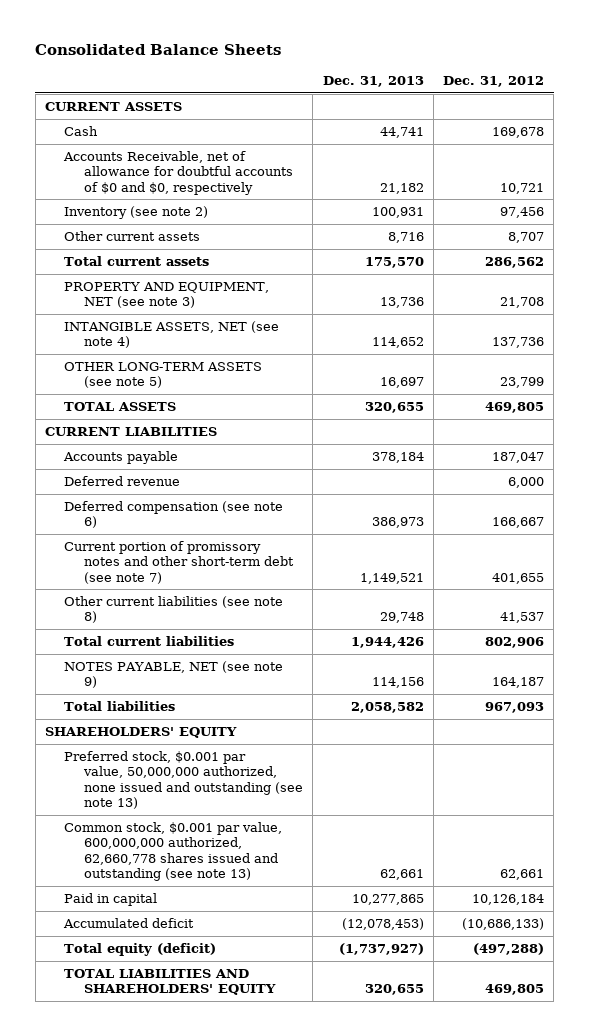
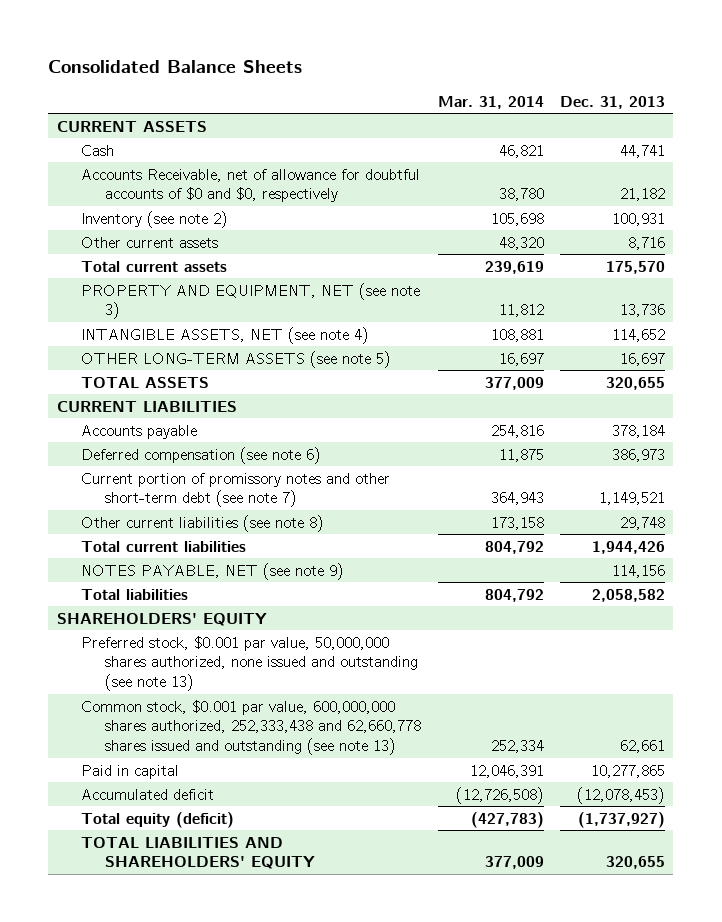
- | Dec. 31, 2013 | Dec. 31, 2012
+ | Mar. 31, 2014 | Dec. 31, 2013
- Deferred revenue | | 6,000
- Preferred stock, $0.001 par value, 50,000,000 authorized, none issued and outstanding (see note 13)
- Common stock, $0.001 par value, 600,000,000 authorized, 62,660,778 shares issued and outstanding (see note 13) | 62,661 | 62,661
+ Preferred stock, $0.001 par value, 50,000,000 shares authorized, none issued and outstanding (see note 13)
+ Common stock, $0.001 par value, 600,000,000 shares authorized, 252,333,438 and 62,660,778 shares issued and outstanding (see note 13) | 252,334 | 62,661

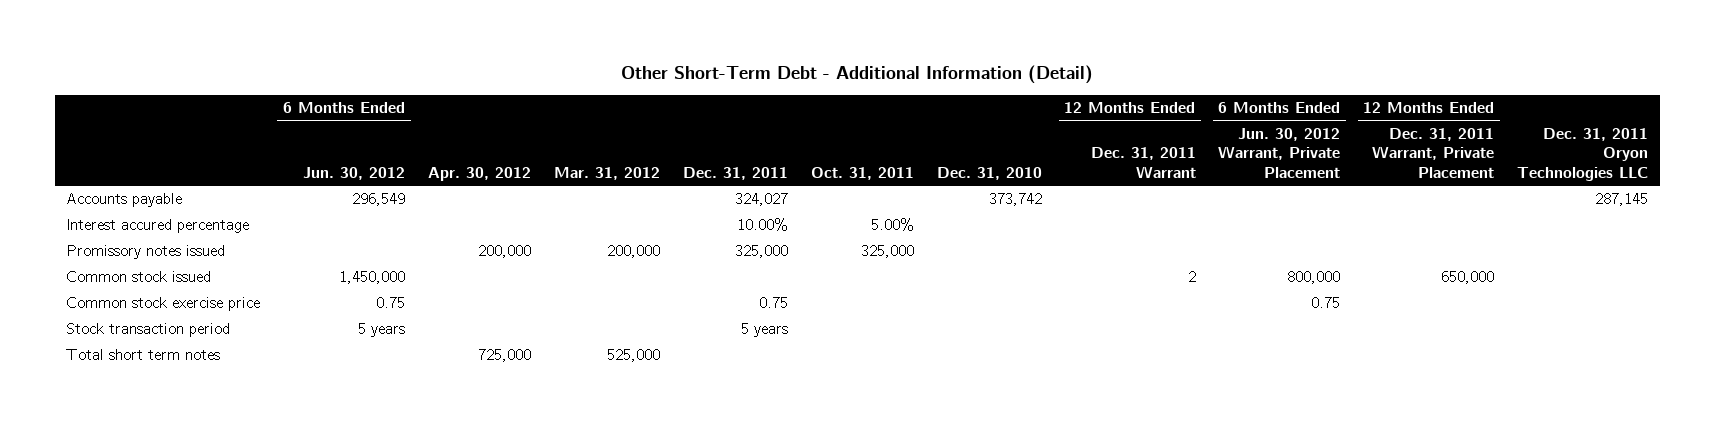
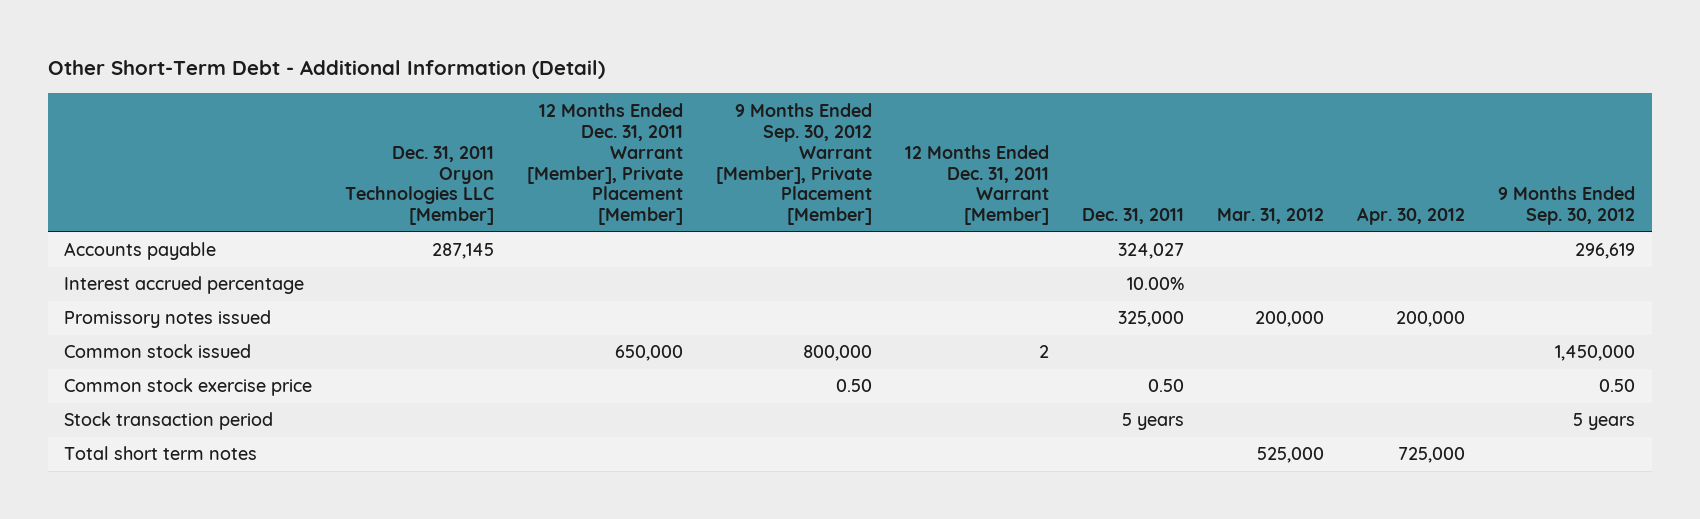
- | 6 Months Ended Jun. 30, 2012 | Apr. 30, 2012 | Mar. 31, 2012 | Dec. 31, 2011 | Oct. 31, 2011 | Dec. 31, 2010 | 12 Months Ended Dec. 31, 2011 Warrant | 6 Months Ended Jun. 30, 2012 Warrant, Private Placement | 12 Months Ended Dec. 31, 2011 Warrant, Private Placement | Dec. 31, 2011 Oryon Technologies LLC
+ | Dec. 31, 2011 Oryon Technologies LLC [Member] | 12 Months Ended Dec. 31, 2011 Warrant [Member], Private Placement [Member] | 9 Months Ended Sep. 30, 2012 Warrant [Member], Private Placement [Member] | 12 Months Ended Dec. 31, 2011 Warrant [Member] | Dec. 31, 2011 | Mar. 31, 2012 | Apr. 30, 2012 | 9 Months Ended Sep. 30, 2012
- Interest accured percentage | | | | 10.00% | 5.00% | | | | |
+ Interest accrued percentage | | | | | 10.00% | | |
- Common stock exercise price | 0.75 | | | 0.75 | | | | 0.75 | |
+ Common stock exercise price | | | 0.50 | | 0.50 | | | 0.50

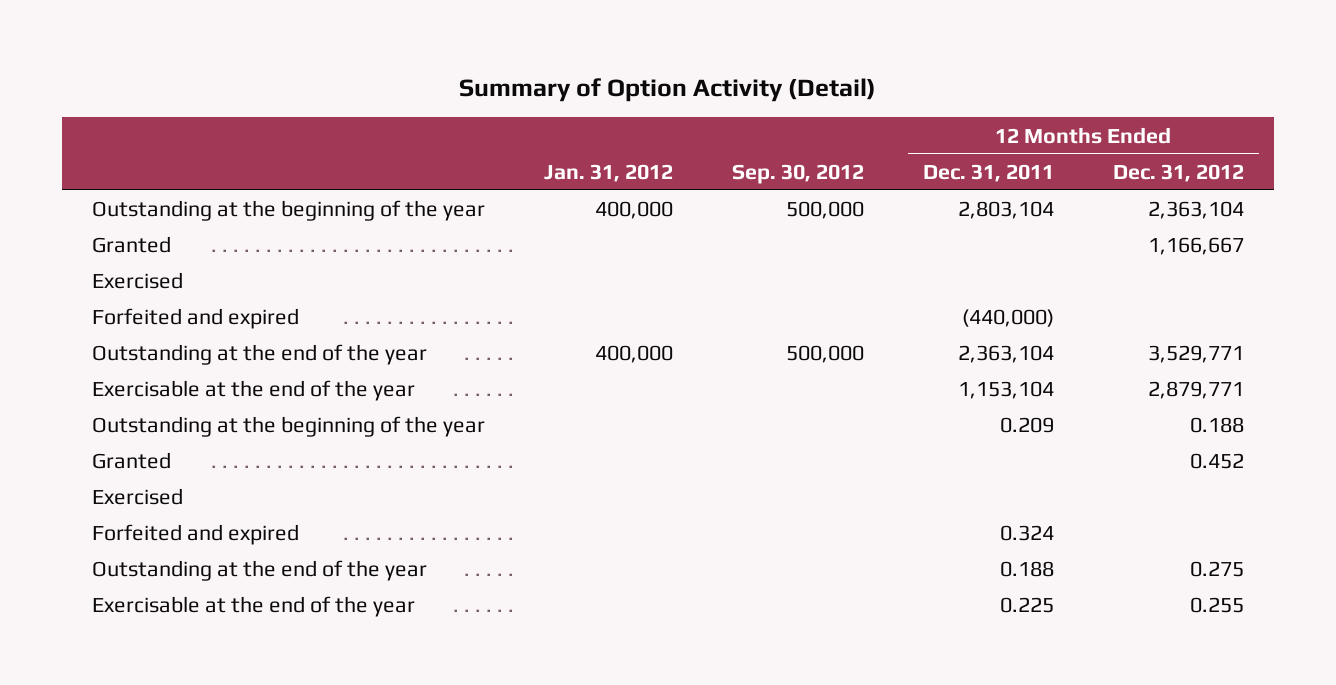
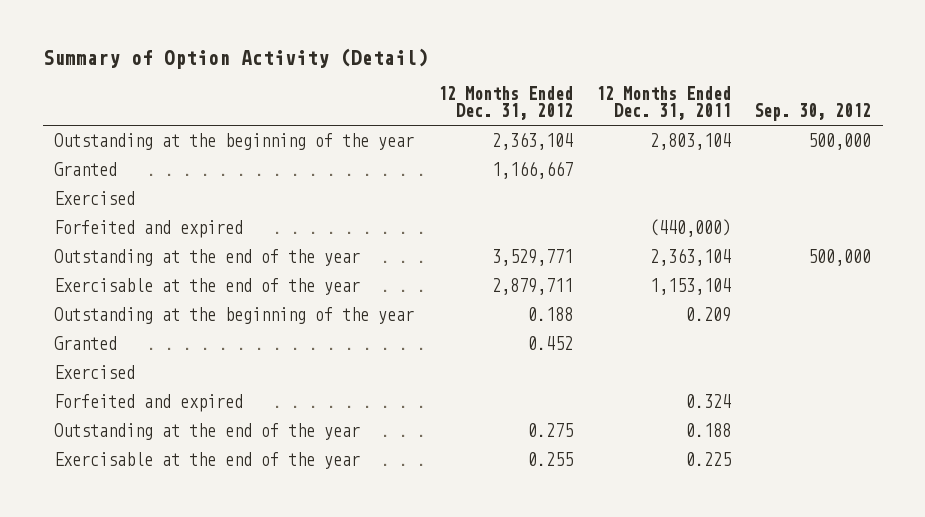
- | Jan. 31, 2012 | Sep. 30, 2012 | 12 Months Ended Dec. 31, 2011 | 12 Months Ended Dec. 31, 2012
+ | 12 Months Ended Dec. 31, 2012 | 12 Months Ended Dec. 31, 2011 | Sep. 30, 2012
- Exercisable at the end of the year | | | 1,153,104 | 2,879,771
+ Exercisable at the end of the year | 2,879,711 | 1,153,104 |

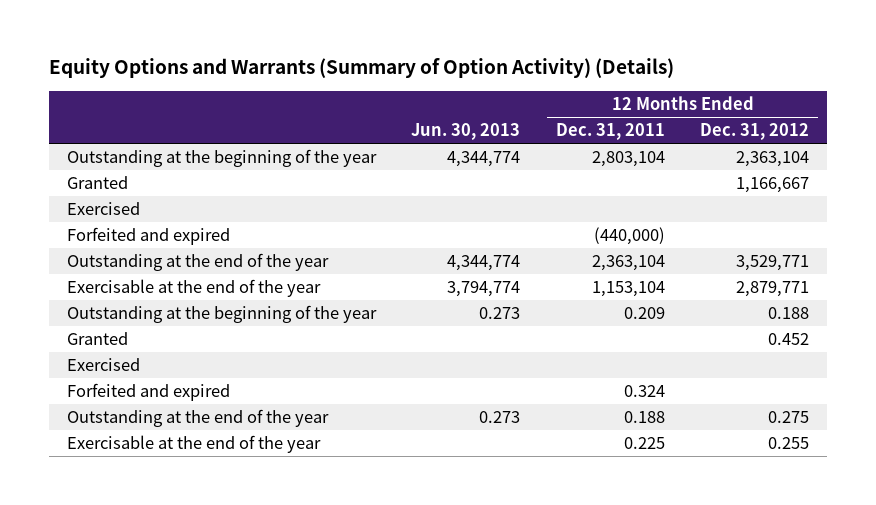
- Summary of Option Activity (Detail)
+ Equity Options and Warrants (Summary of Option Activity) (Details)
- | 12 Months Ended Dec. 31, 2012 | 12 Months Ended Dec. 31, 2011 | Sep. 30, 2012
+ | Jun. 30, 2013 | 12 Months Ended Dec. 31, 2011 | 12 Months Ended Dec. 31, 2012
- Exercisable at the end of the year | 2,879,711 | 1,153,104 |
+ Exercisable at the end of the year | 3,794,774 | 1,153,104 | 2,879,771

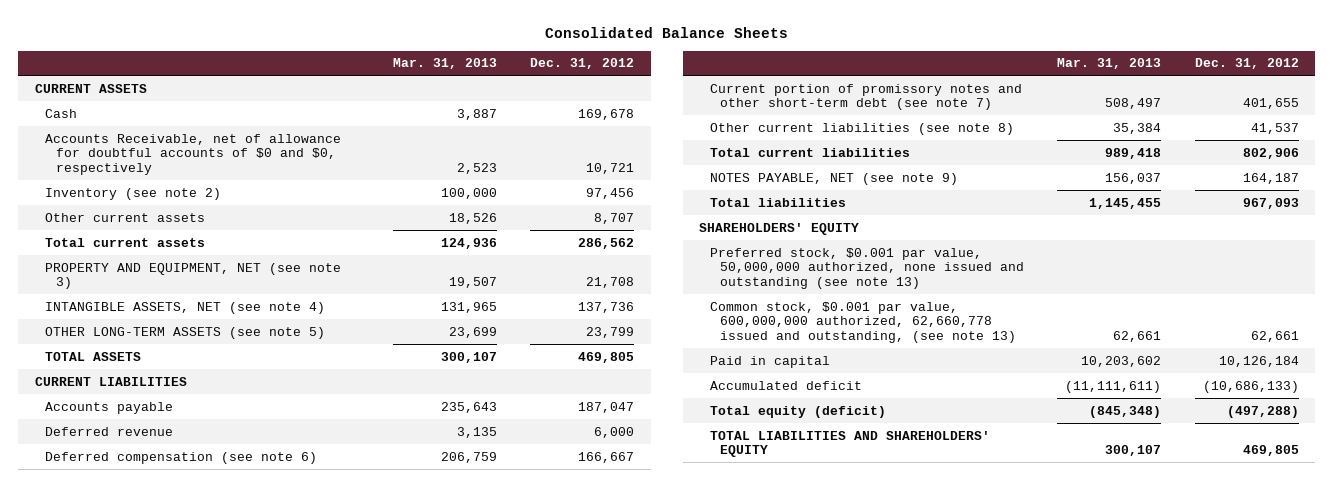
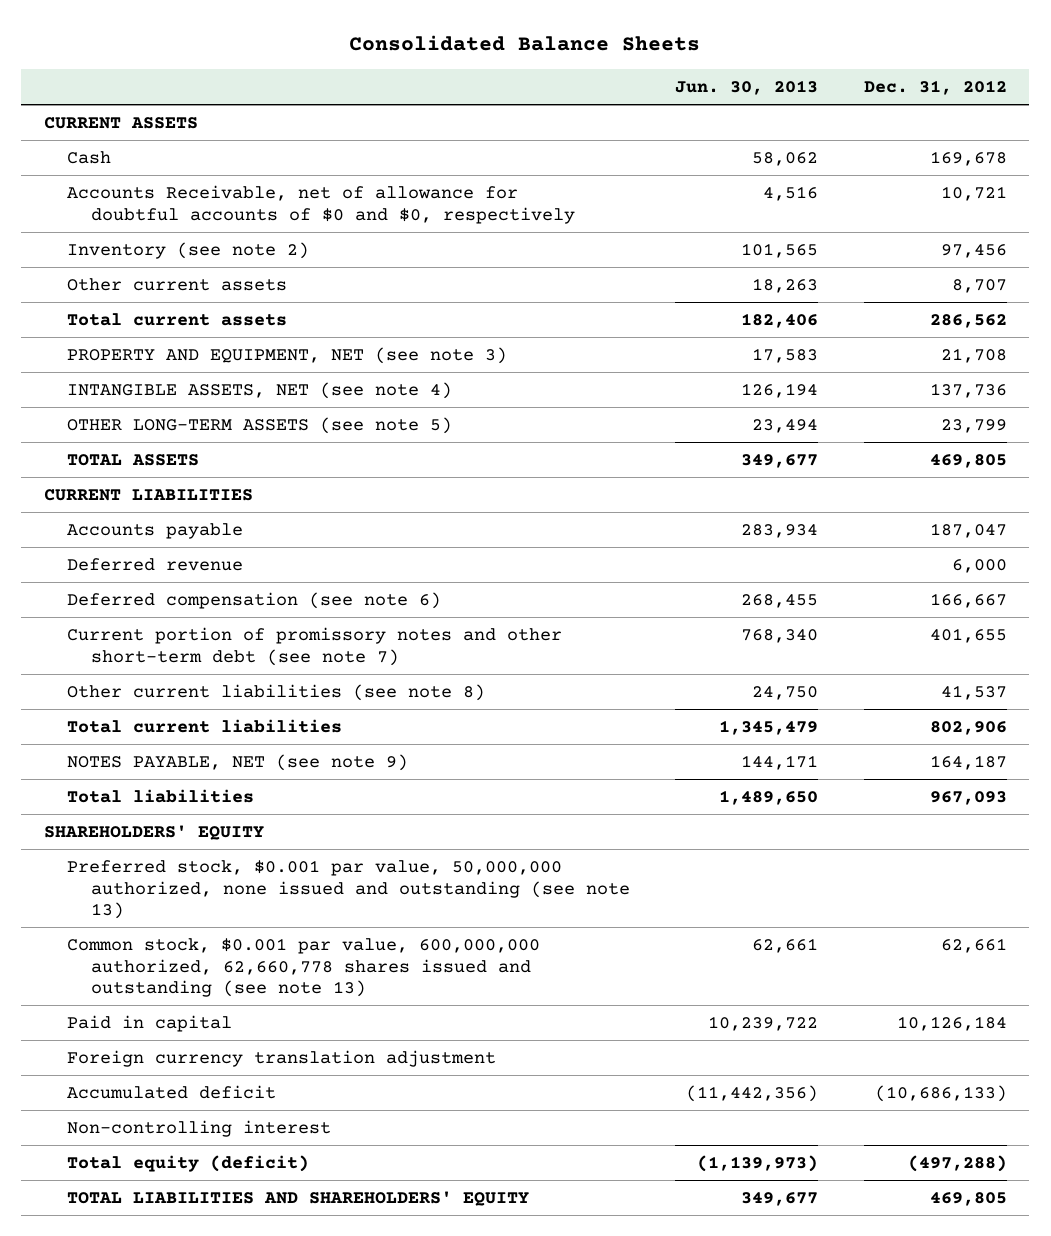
- | Mar. 31, 2013 | Dec. 31, 2012
+ | Jun. 30, 2013 | Dec. 31, 2012
- Common stock, $0.001 par value, 600,000,000 authorized, 62,660,778 issued and outstanding, (see note 13) | 62,661 | 62,661
+ Common stock, $0.001 par value, 600,000,000 authorized, 62,660,778 shares issued and outstanding (see note 13) | 62,661 | 62,661
+ Foreign currency translation adjustment
+ Non-controlling interest

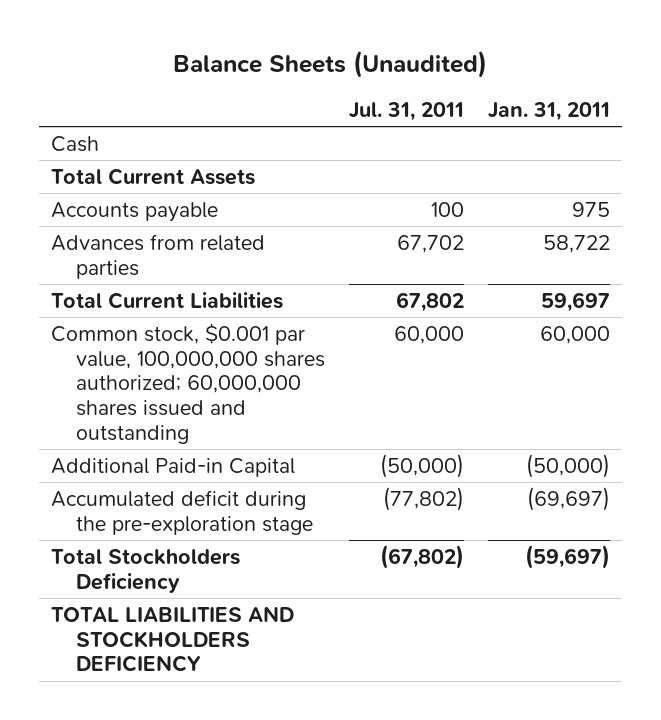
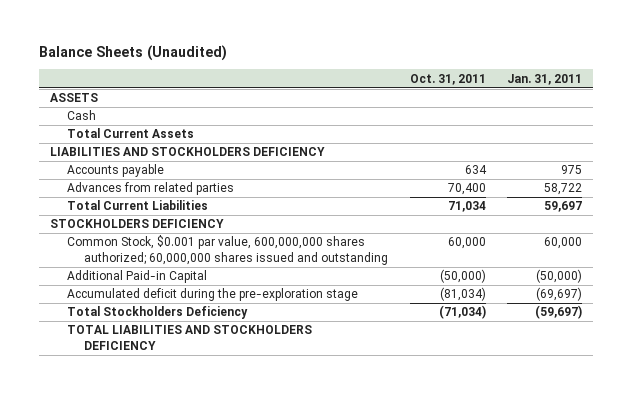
- | Jul. 31, 2011 | Jan. 31, 2011
+ | Oct. 31, 2011 | Jan. 31, 2011
+ ASSETS
+ LIABILITIES AND STOCKHOLDERS DEFICIENCY
- Common stock, $0.001 par value, 100,000,000 shares authorized; 60,000,000 shares issued and outstanding | 60,000 | 60,000
+ STOCKHOLDERS DEFICIENCY
+ Common Stock, $0.001 par value, 600,000,000 shares authorized; 60,000,000 shares issued and outstanding | 60,000 | 60,000

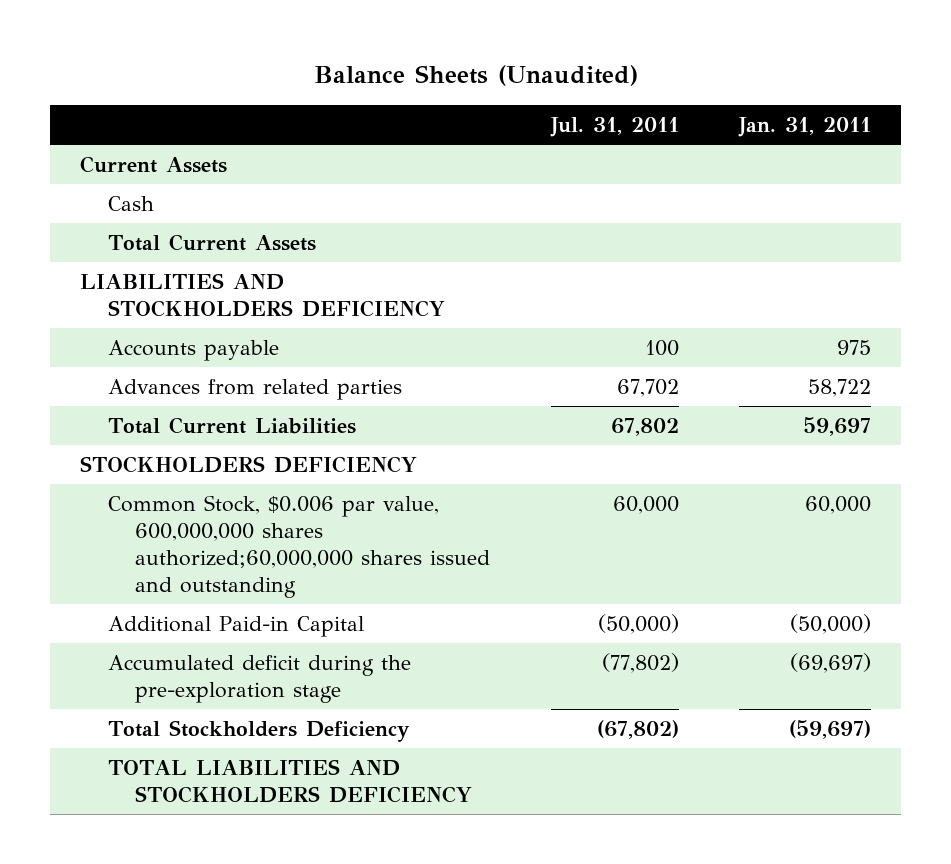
- | Oct. 31, 2011 | Jan. 31, 2011
+ | Jul. 31, 2011 | Jan. 31, 2011
- ASSETS
+ Current Assets
- Common Stock, $0.001 par value, 600,000,000 shares authorized; 60,000,000 shares issued and outstanding | 60,000 | 60,000
+ Common Stock, $0.006 par value, 600,000,000 shares authorized;60,000,000 shares issued and outstanding | 60,000 | 60,000

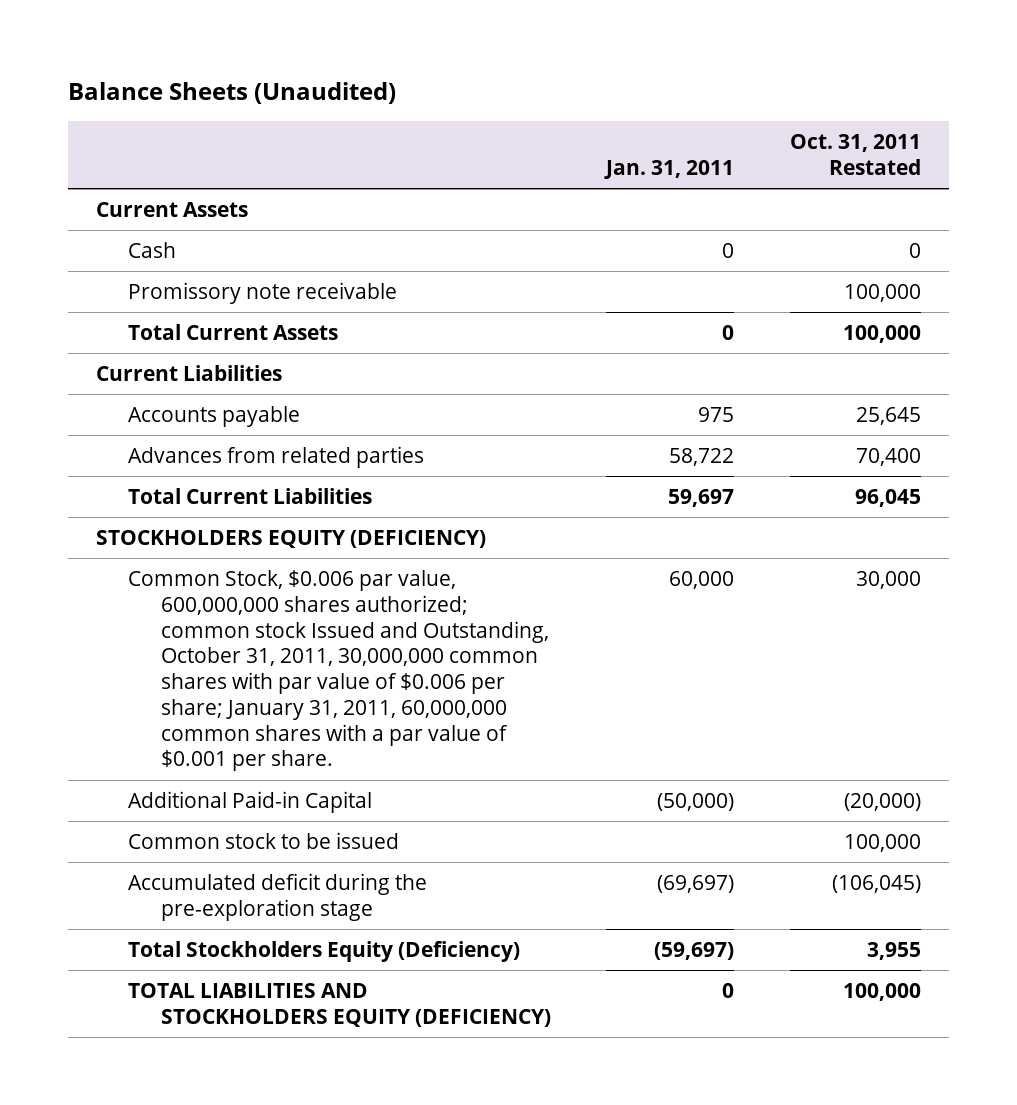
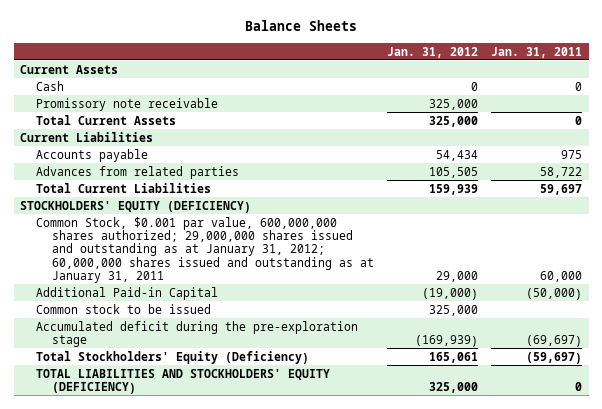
- Balance Sheets (Unaudited)
+ Balance Sheets
- | Jan. 31, 2011 | Oct. 31, 2011 Restated
+ | Jan. 31, 2012 | Jan. 31, 2011
- STOCKHOLDERS EQUITY (DEFICIENCY)
- Common Stock, $0.006 par value, 600,000,000 shares authorized; common stock Issued and Outstanding, October 31, 2011, 30,000,000 common shares with par value of $0.006 per share; January 31, 2011, 60,000,000 common shares with a par value of $0.001 per share. | 60,000 | 30,000
+ STOCKHOLDERS' EQUITY (DEFICIENCY)
+ Common Stock, $0.001 par value, 600,000,000 shares authorized; 29,000,000 shares issued and outstanding as at January 31, 2012; 60,000,000 shares issued and outstanding as at January 31, 2011 | 29,000 | 60,000
- Total Stockholders Equity (Deficiency) | (59,697) | 3,955
- TOTAL LIABILITIES AND STOCKHOLDERS EQUITY (DEFICIENCY) | 0 | 100,000
+ Total Stockholders' Equity (Deficiency) | 165,061 | (59,697)
+ TOTAL LIABILITIES AND STOCKHOLDERS' EQUITY (DEFICIENCY) | 325,000 | 0

